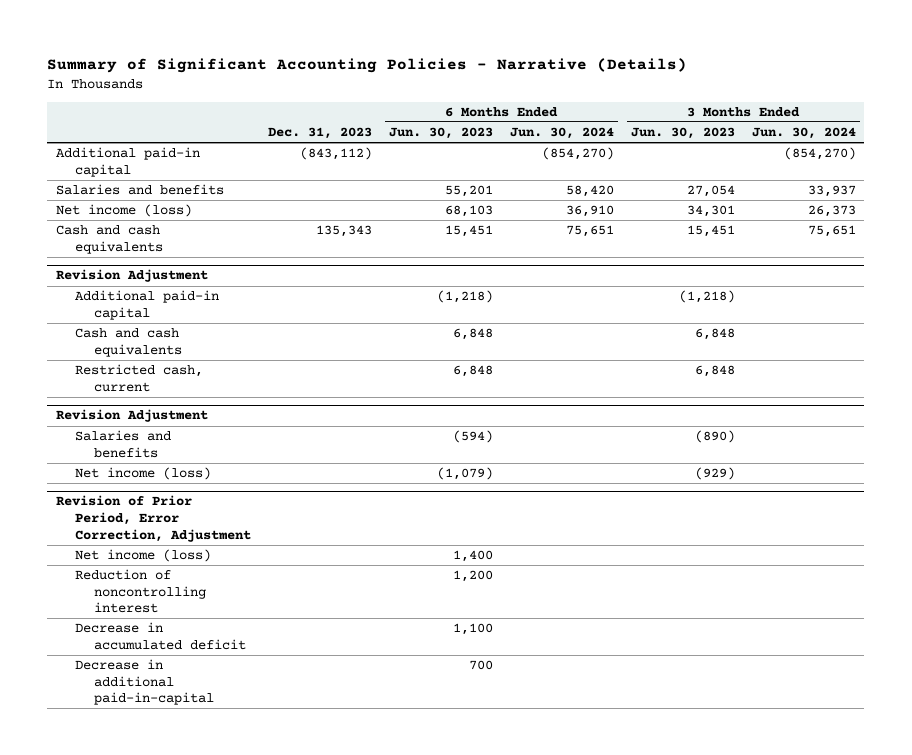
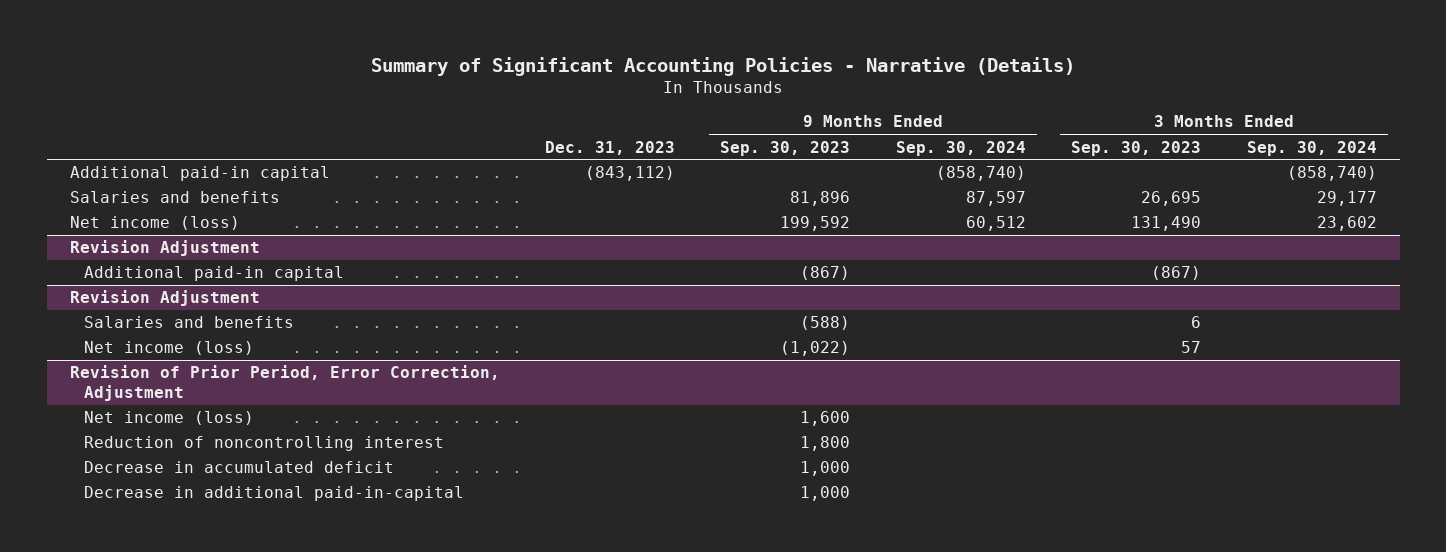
- | Dec. 31, 2023 | 6 Months Ended Jun. 30, 2023 | 6 Months Ended Jun. 30, 2024 | 3 Months Ended Jun. 30, 2023 | 3 Months Ended Jun. 30, 2024
+ | Dec. 31, 2023 | 9 Months Ended Sep. 30, 2023 | 9 Months Ended Sep. 30, 2024 | 3 Months Ended Sep. 30, 2023 | 3 Months Ended Sep. 30, 2024
- Cash and cash equivalents | 135,343 | 15,451 | 75,651 | 15,451 | 75,651
@ Revision Adjustment
- Cash and cash equivalents | | 6,848 | | 6,848 |
- Restricted cash, current | | 6,848 | | 6,848 |

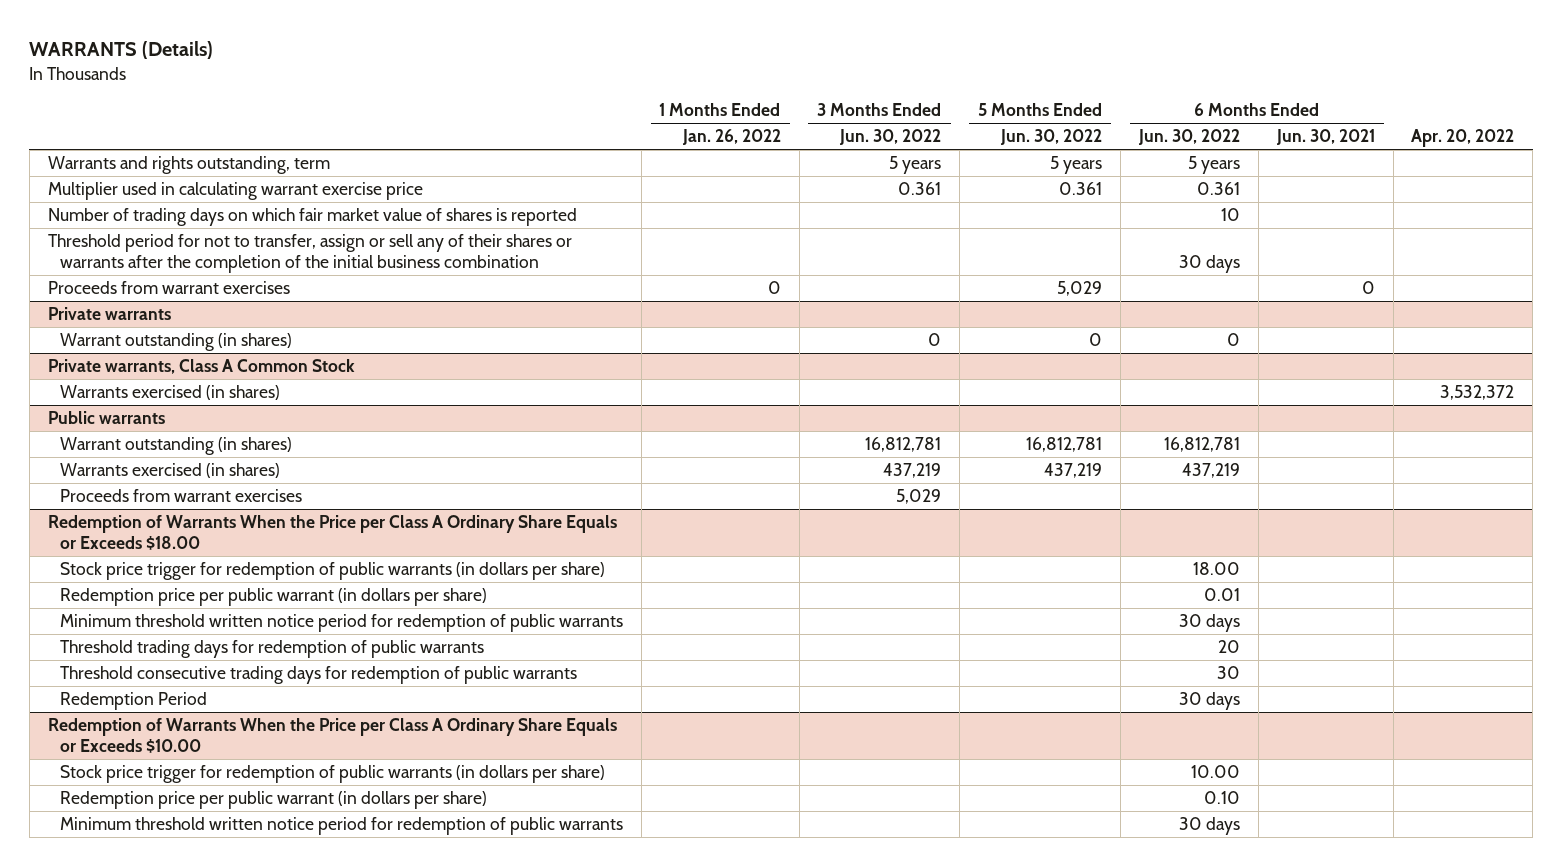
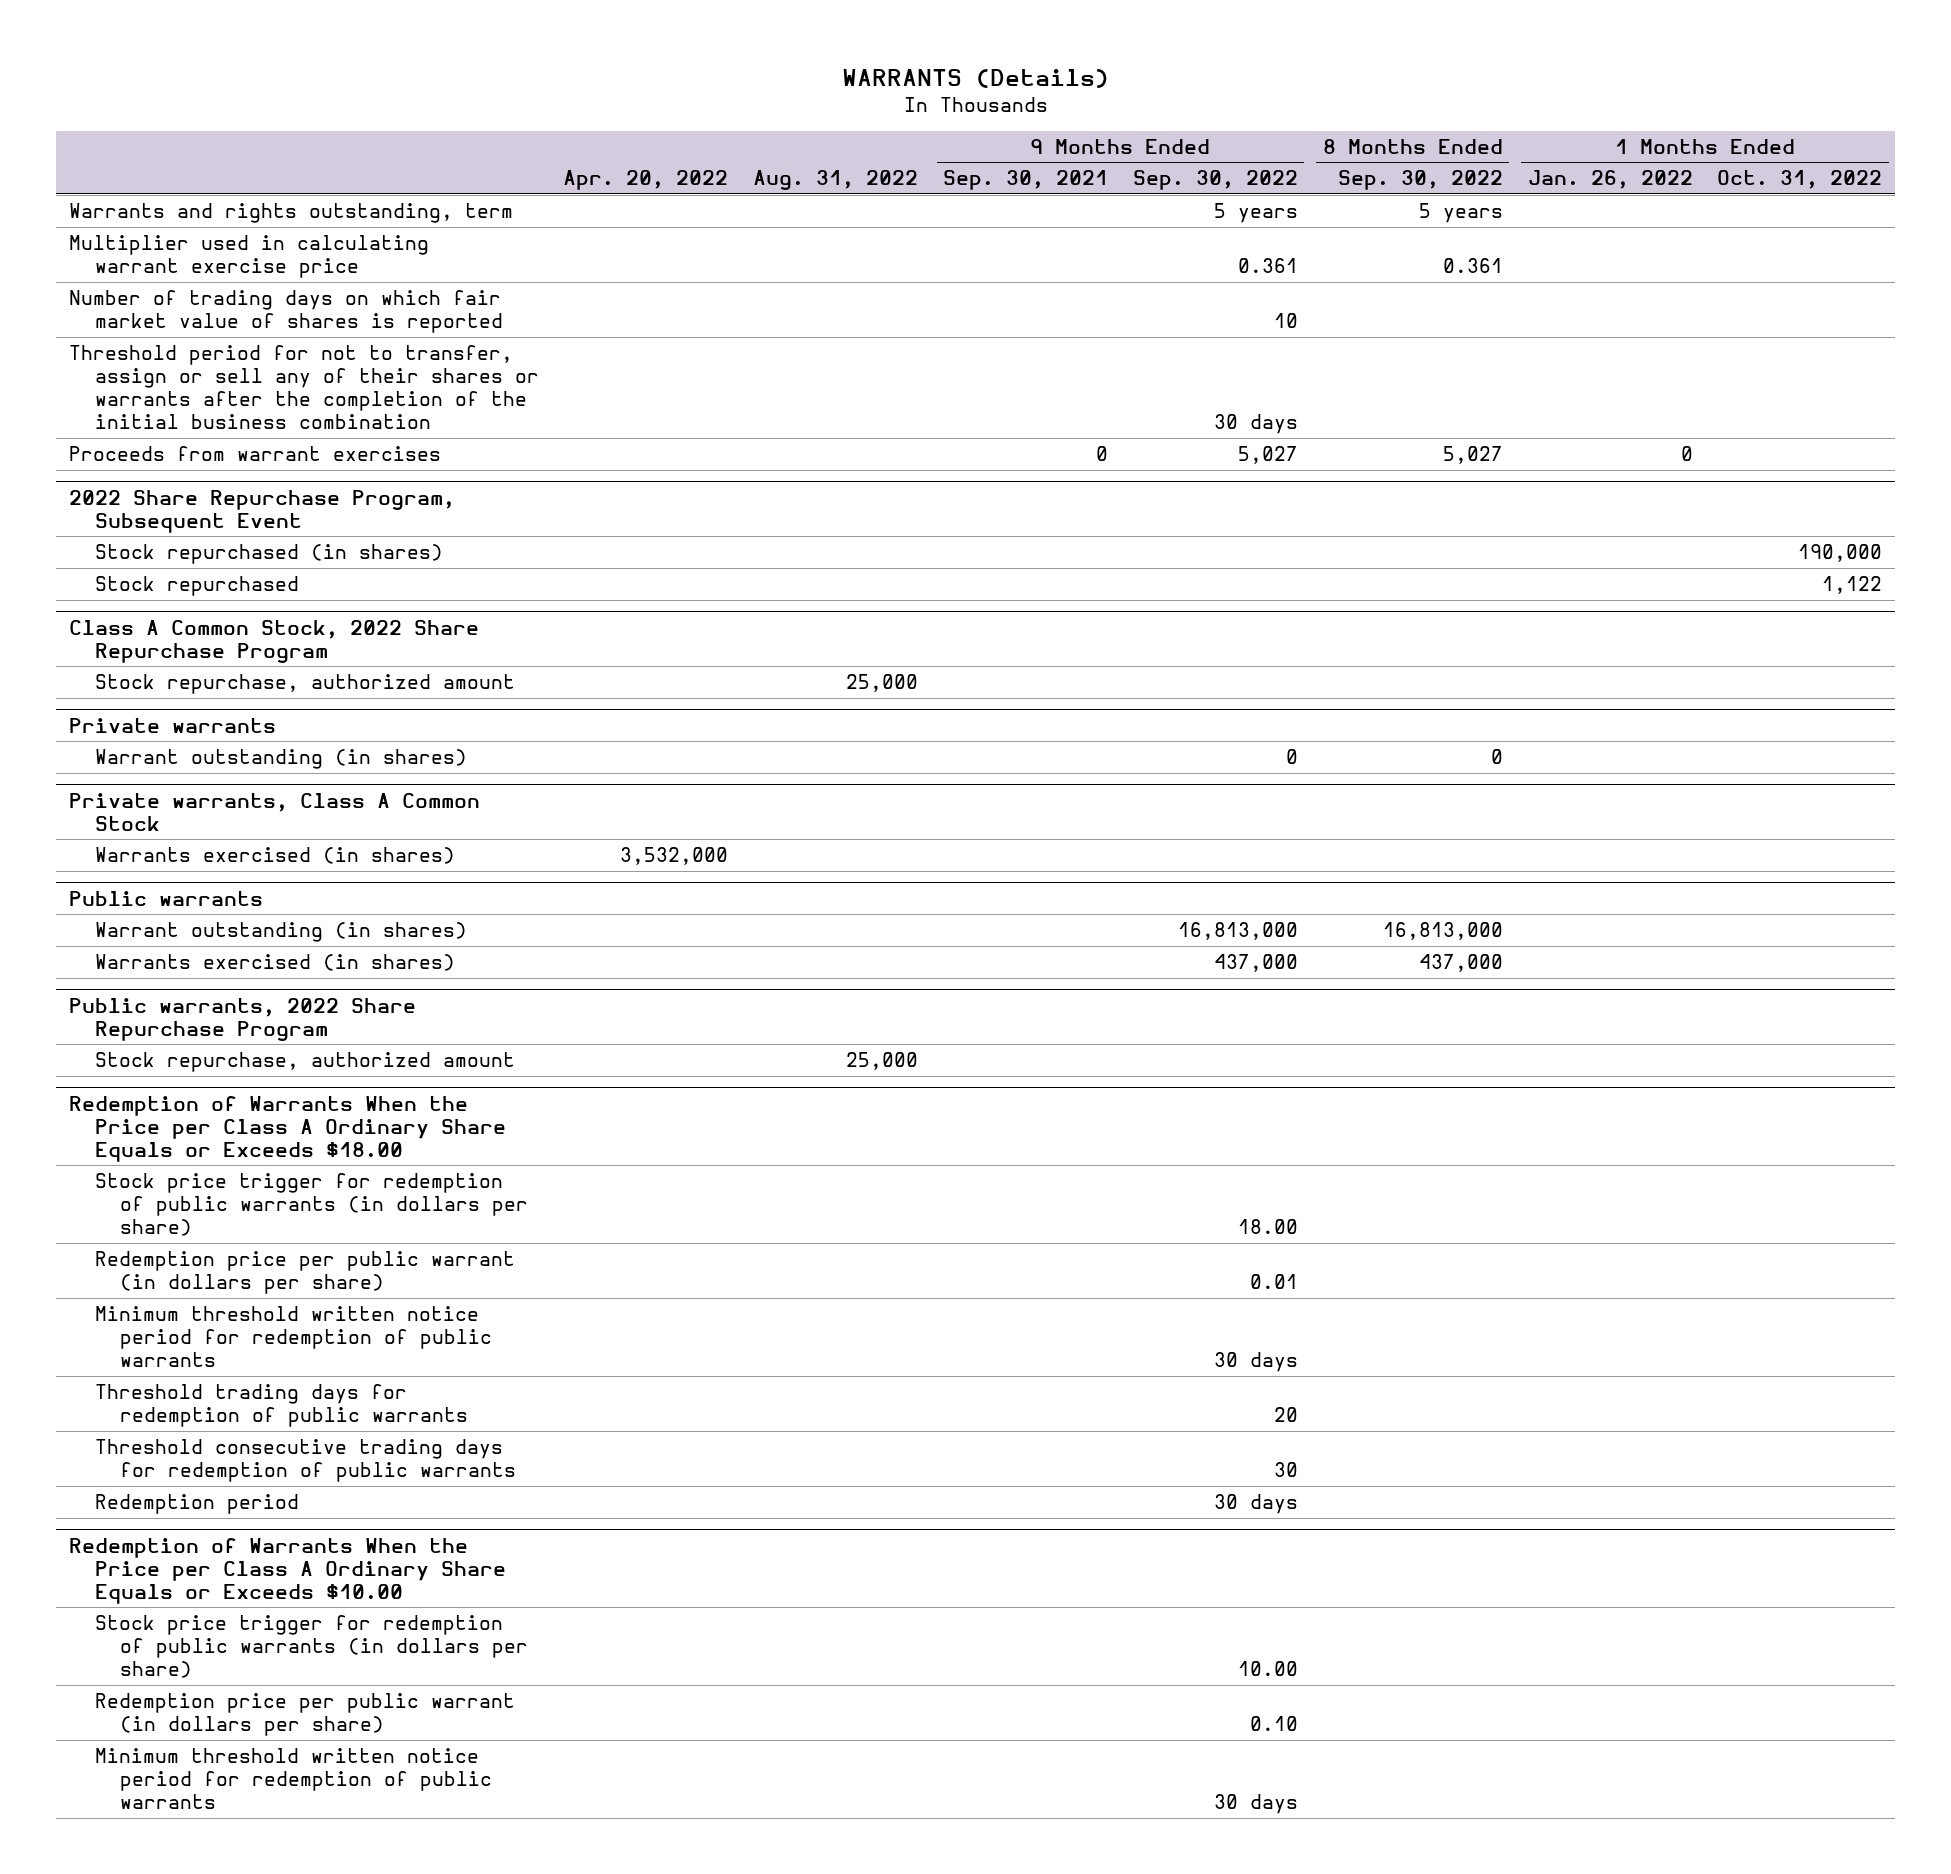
- | 1 Months Ended Jan. 26, 2022 | 3 Months Ended Jun. 30, 2022 | 5 Months Ended Jun. 30, 2022 | 6 Months Ended Jun. 30, 2022 | 6 Months Ended Jun. 30, 2021 | Apr. 20, 2022
+ | Apr. 20, 2022 | Aug. 31, 2022 | 9 Months Ended Sep. 30, 2021 | 9 Months Ended Sep. 30, 2022 | 8 Months Ended Sep. 30, 2022 | 1 Months Ended Jan. 26, 2022 | 1 Months Ended Oct. 31, 2022
+ 2022 Share Repurchase Program, Subsequent Event
+ Stock repurchased (in shares) | | | | | | | 190,000
+ Stock repurchased | | | | | | | 1,122
+ Class A Common Stock, 2022 Share Repurchase Program
+ Stock repurchase, authorized amount | | 25,000 | | | | |
@ Private warrants, Class A Common Stock
- Warrants exercised (in shares) | | | | | | 3,532,372
+ Warrants exercised (in shares) | 3,532,000 | | | | | |
@ Public warrants
- Proceeds from warrant exercises | | 5,029 | | | |
+ Public warrants, 2022 Share Repurchase Program
+ Stock repurchase, authorized amount | | 25,000 | | | | |
@ Redemption of Warrants When the Price per Class A Ordinary Share Equals or Exceeds $18.00
- Redemption Period | | | | 30 days | |
+ Redemption period | | | | 30 days | | |

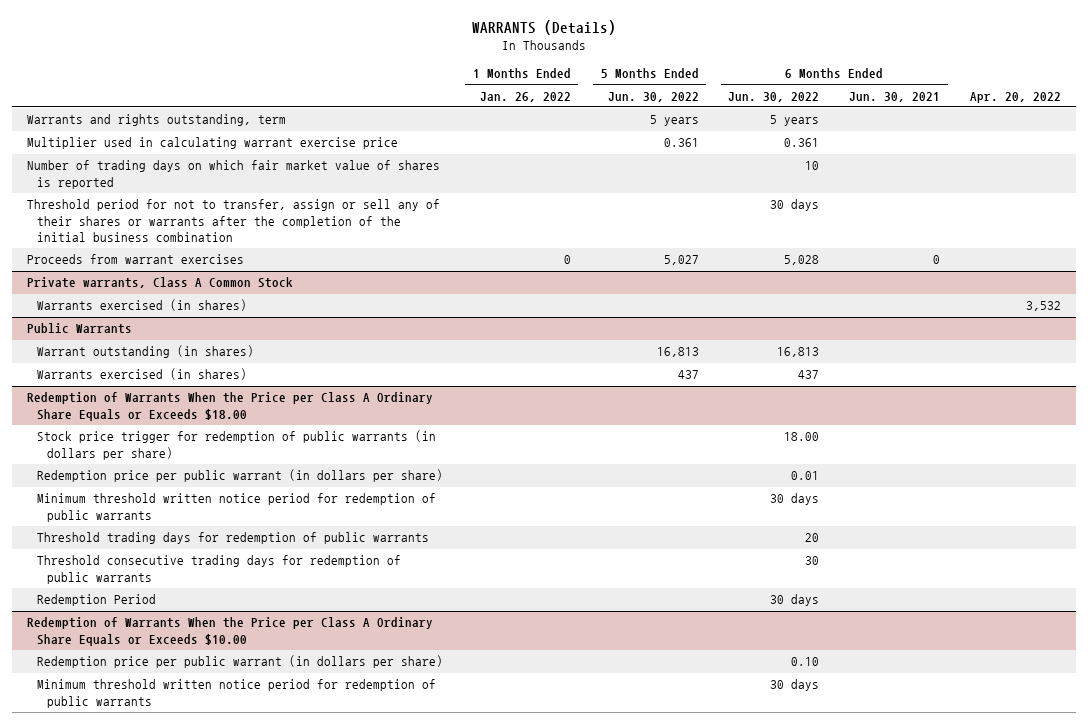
- | Apr. 20, 2022 | Aug. 31, 2022 | 9 Months Ended Sep. 30, 2021 | 9 Months Ended Sep. 30, 2022 | 8 Months Ended Sep. 30, 2022 | 1 Months Ended Jan. 26, 2022 | 1 Months Ended Oct. 31, 2022
+ | 1 Months Ended Jan. 26, 2022 | 5 Months Ended Jun. 30, 2022 | 6 Months Ended Jun. 30, 2022 | 6 Months Ended Jun. 30, 2021 | Apr. 20, 2022
- 2022 Share Repurchase Program, Subsequent Event
- Stock repurchased (in shares) | | | | | | | 190,000
- Stock repurchased | | | | | | | 1,122
- Class A Common Stock, 2022 Share Repurchase Program
- Stock repurchase, authorized amount | | 25,000 | | | | |
- Private warrants
- Warrant outstanding (in shares) | | | | 0 | 0 | |
@ Private warrants, Class A Common Stock
- Warrants exercised (in shares) | 3,532,000 | | | | | |
- Public warrants
@ Private warrants, Class A Common Stock
+ Warrants exercised (in shares) | | | | | 3,532
+ Public Warrants
- Public warrants, 2022 Share Repurchase Program
- Stock repurchase, authorized amount | | 25,000 | | | | |
@ Redemption of Warrants When the Price per Class A Ordinary Share Equals or Exceeds $18.00
- Redemption period | | | | 30 days | | |
+ Redemption Period | | | 30 days | |
@ Redemption of Warrants When the Price per Class A Ordinary Share Equals or Exceeds $10.00
- Stock price trigger for redemption of public warrants (in dollars per share) | | | | 10.00 | | |

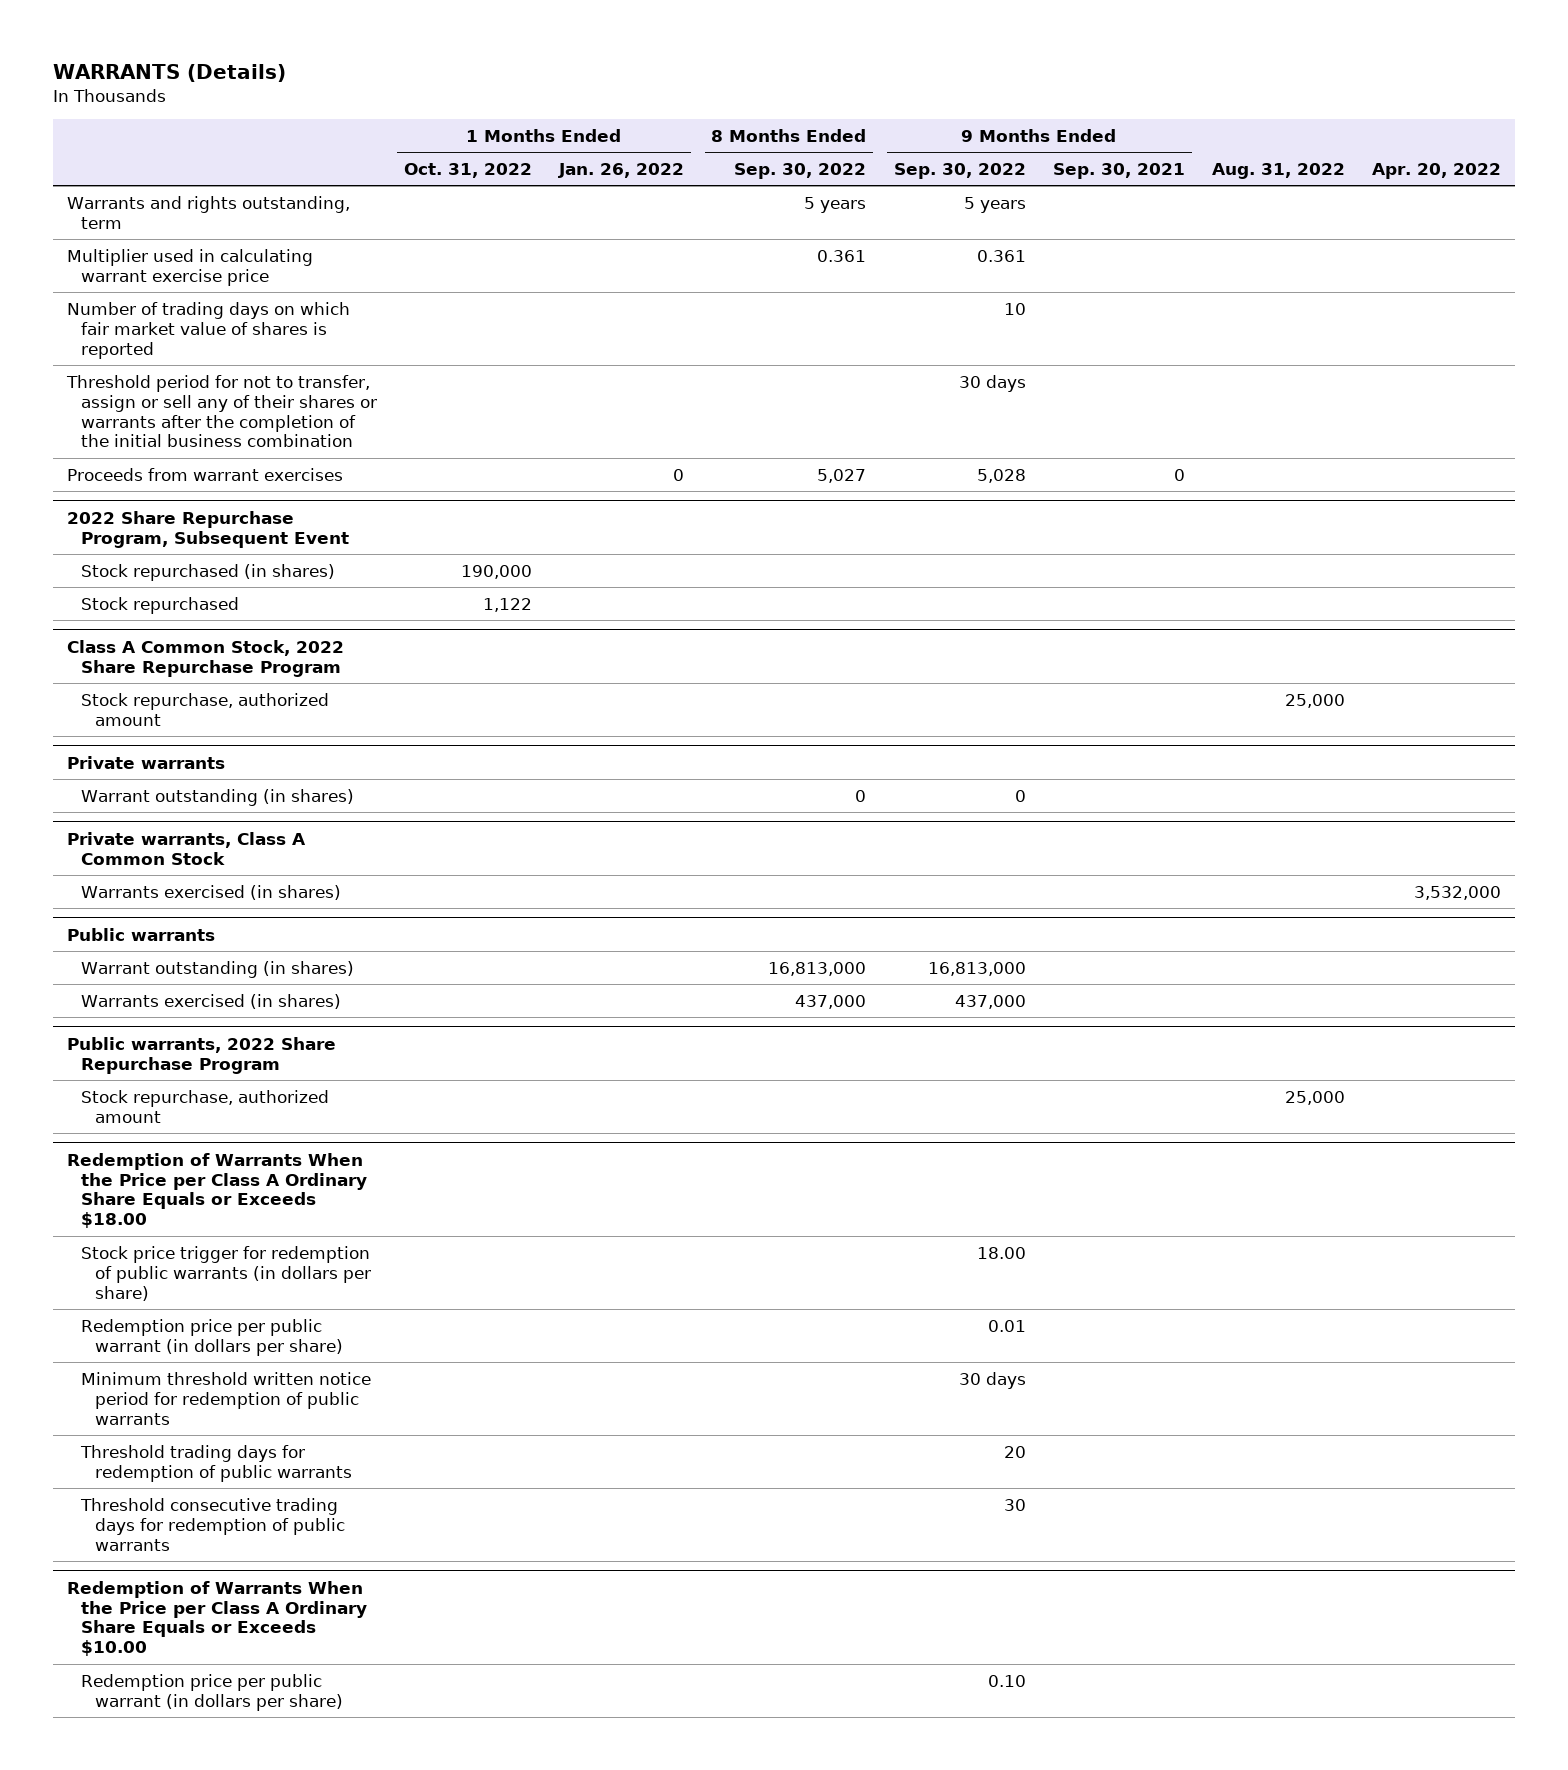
- | 1 Months Ended Jan. 26, 2022 | 5 Months Ended Jun. 30, 2022 | 6 Months Ended Jun. 30, 2022 | 6 Months Ended Jun. 30, 2021 | Apr. 20, 2022
+ | 1 Months Ended Oct. 31, 2022 | 1 Months Ended Jan. 26, 2022 | 8 Months Ended Sep. 30, 2022 | 9 Months Ended Sep. 30, 2022 | 9 Months Ended Sep. 30, 2021 | Aug. 31, 2022 | Apr. 20, 2022
+ 2022 Share Repurchase Program, Subsequent Event
+ Stock repurchased (in shares) | 190,000 | | | | | |
+ Stock repurchased | 1,122 | | | | | |
+ Class A Common Stock, 2022 Share Repurchase Program
+ Stock repurchase, authorized amount | | | | | | 25,000 |
+ Private warrants
+ Warrant outstanding (in shares) | | | 0 | 0 | | |
@ Private warrants, Class A Common Stock
- Warrants exercised (in shares) | | | | | 3,532
- Public Warrants
@ Private warrants, Class A Common Stock
+ Warrants exercised (in shares) | | | | | | | 3,532,000
+ Public warrants
+ Public warrants, 2022 Share Repurchase Program
+ Stock repurchase, authorized amount | | | | | | 25,000 |
@ Redemption of Warrants When the Price per Class A Ordinary Share Equals or Exceeds $18.00
- Redemption Period | | | 30 days | |
@ Redemption of Warrants When the Price per Class A Ordinary Share Equals or Exceeds $10.00
- Minimum threshold written notice period for redemption of public warrants | | | 30 days | |

